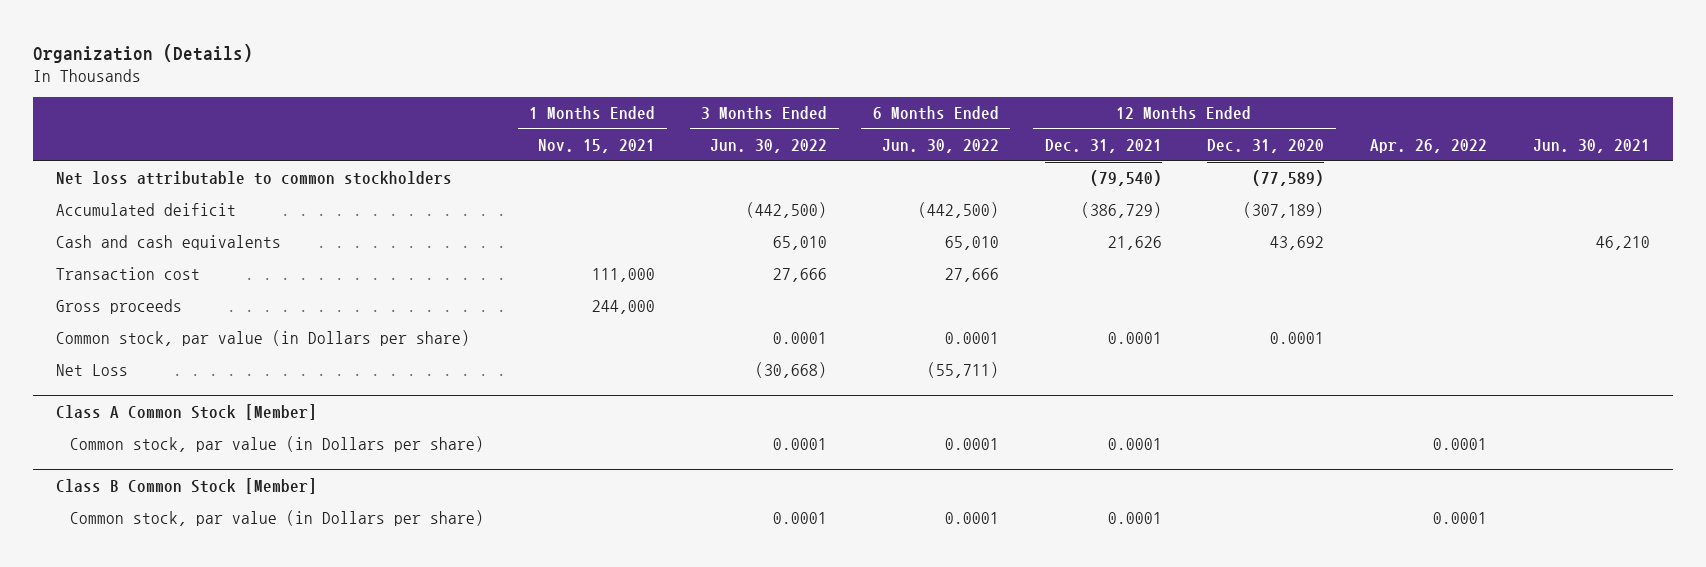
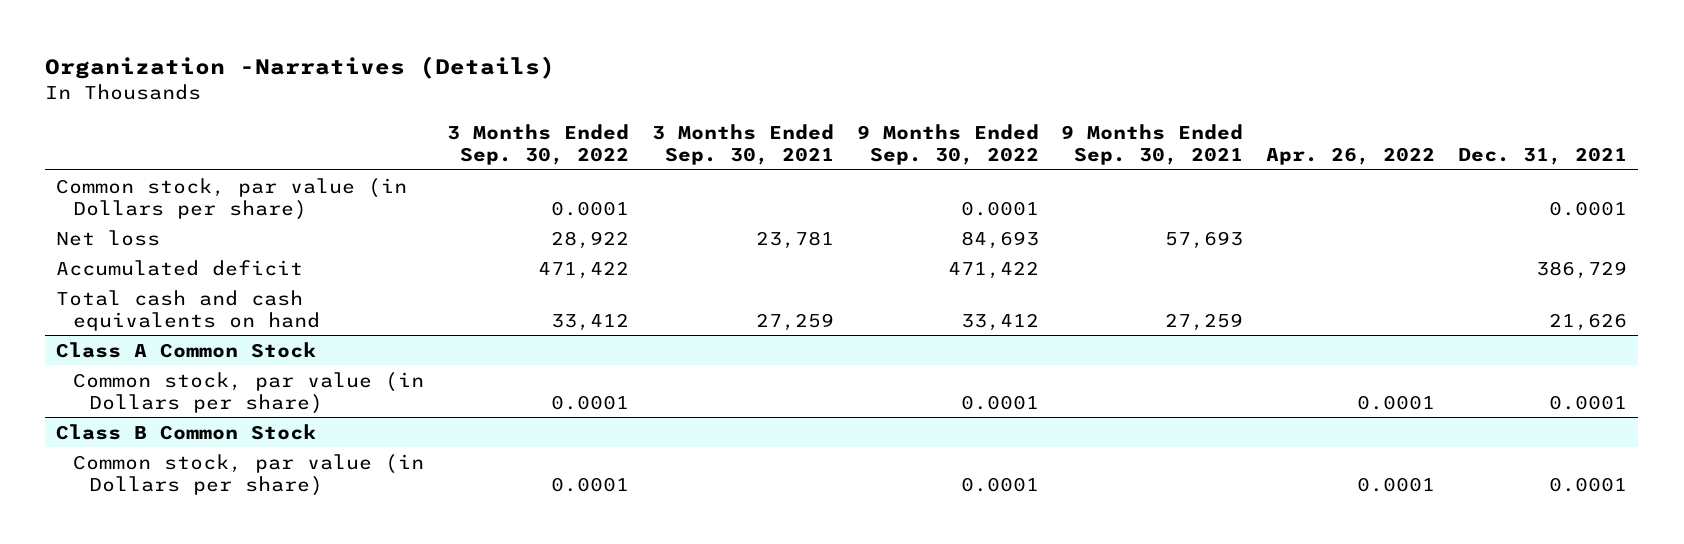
- Organization (Details)
+ Organization -Narratives (Details)
- | 1 Months Ended Nov. 15, 2021 | 3 Months Ended Jun. 30, 2022 | 6 Months Ended Jun. 30, 2022 | 12 Months Ended Dec. 31, 2021 | 12 Months Ended Dec. 31, 2020 | Apr. 26, 2022 | Jun. 30, 2021
+ | 3 Months Ended Sep. 30, 2022 | 3 Months Ended Sep. 30, 2021 | 9 Months Ended Sep. 30, 2022 | 9 Months Ended Sep. 30, 2021 | Apr. 26, 2022 | Dec. 31, 2021
- Net loss attributable to common stockholders | | | | (79,540) | (77,589) | |
- Accumulated deificit | | (442,500) | (442,500) | (386,729) | (307,189) | |
- Cash and cash equivalents | | 65,010 | 65,010 | 21,626 | 43,692 | | 46,210
- Transaction cost | 111,000 | 27,666 | 27,666 | | | |
- Gross proceeds | 244,000 | | | | | |
- Net Loss | | (30,668) | (55,711) | | | |
- Class A Common Stock [Member]
+ Net loss | 28,922 | 23,781 | 84,693 | 57,693 | |
+ Accumulated deficit | 471,422 | | 471,422 | | | 386,729
+ Total cash and cash equivalents on hand | 33,412 | 27,259 | 33,412 | 27,259 | | 21,626
+ Class A Common Stock
- Class B Common Stock [Member]
+ Class B Common Stock

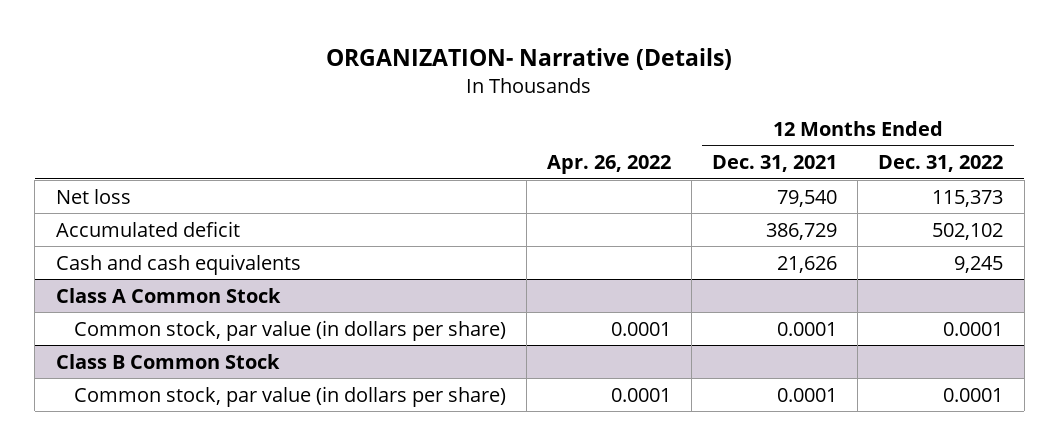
- Organization -Narratives (Details)
+ ORGANIZATION- Narrative (Details)
- | 3 Months Ended Sep. 30, 2022 | 3 Months Ended Sep. 30, 2021 | 9 Months Ended Sep. 30, 2022 | 9 Months Ended Sep. 30, 2021 | Apr. 26, 2022 | Dec. 31, 2021
+ | Apr. 26, 2022 | 12 Months Ended Dec. 31, 2021 | 12 Months Ended Dec. 31, 2022
- Common stock, par value (in Dollars per share) | 0.0001 | | 0.0001 | | | 0.0001
- Total cash and cash equivalents on hand | 33,412 | 27,259 | 33,412 | 27,259 | | 21,626
+ Cash and cash equivalents | | 21,626 | 9,245
@ Class A Common Stock
- Common stock, par value (in Dollars per share) | 0.0001 | | 0.0001 | | 0.0001 | 0.0001
+ Common stock, par value (in dollars per share) | 0.0001 | 0.0001 | 0.0001
@ Class B Common Stock
- Common stock, par value (in Dollars per share) | 0.0001 | | 0.0001 | | 0.0001 | 0.0001
+ Common stock, par value (in dollars per share) | 0.0001 | 0.0001 | 0.0001

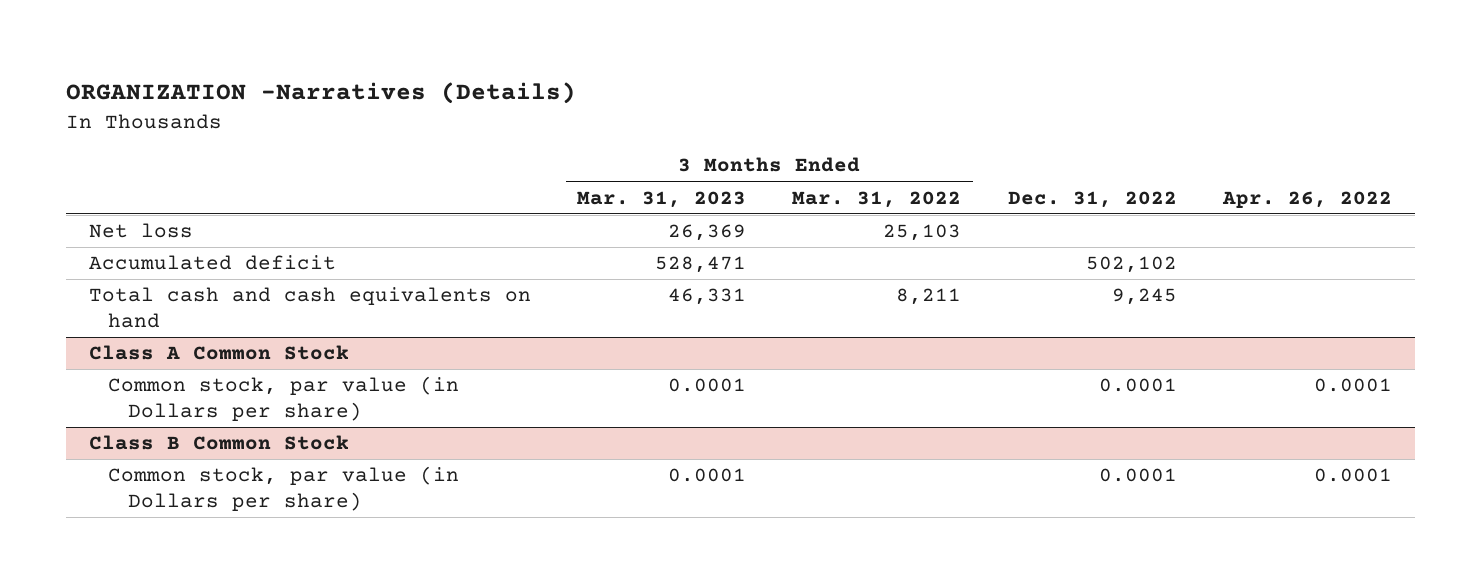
- ORGANIZATION- Narrative (Details)
+ ORGANIZATION -Narratives (Details)
- | Apr. 26, 2022 | 12 Months Ended Dec. 31, 2021 | 12 Months Ended Dec. 31, 2022
+ | 3 Months Ended Mar. 31, 2023 | 3 Months Ended Mar. 31, 2022 | Dec. 31, 2022 | Apr. 26, 2022
- Cash and cash equivalents | | 21,626 | 9,245
+ Total cash and cash equivalents on hand | 46,331 | 8,211 | 9,245 |
@ Class A Common Stock
- Common stock, par value (in dollars per share) | 0.0001 | 0.0001 | 0.0001
+ Common stock, par value (in Dollars per share) | 0.0001 | | 0.0001 | 0.0001
@ Class B Common Stock
- Common stock, par value (in dollars per share) | 0.0001 | 0.0001 | 0.0001
+ Common stock, par value (in Dollars per share) | 0.0001 | | 0.0001 | 0.0001

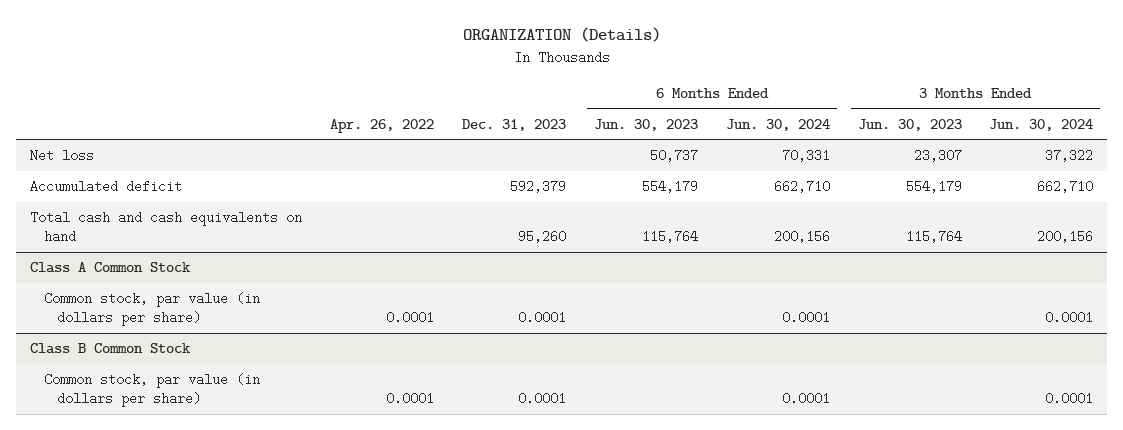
- ORGANIZATION -Narratives (Details)
+ ORGANIZATION (Details)
- | 3 Months Ended Mar. 31, 2023 | 3 Months Ended Mar. 31, 2022 | Dec. 31, 2022 | Apr. 26, 2022
+ | Apr. 26, 2022 | Dec. 31, 2023 | 6 Months Ended Jun. 30, 2023 | 6 Months Ended Jun. 30, 2024 | 3 Months Ended Jun. 30, 2023 | 3 Months Ended Jun. 30, 2024
@ Class A Common Stock
- Common stock, par value (in Dollars per share) | 0.0001 | | 0.0001 | 0.0001
+ Common stock, par value (in dollars per share) | 0.0001 | 0.0001 | | 0.0001 | | 0.0001
@ Class B Common Stock
- Common stock, par value (in Dollars per share) | 0.0001 | | 0.0001 | 0.0001
+ Common stock, par value (in dollars per share) | 0.0001 | 0.0001 | | 0.0001 | | 0.0001

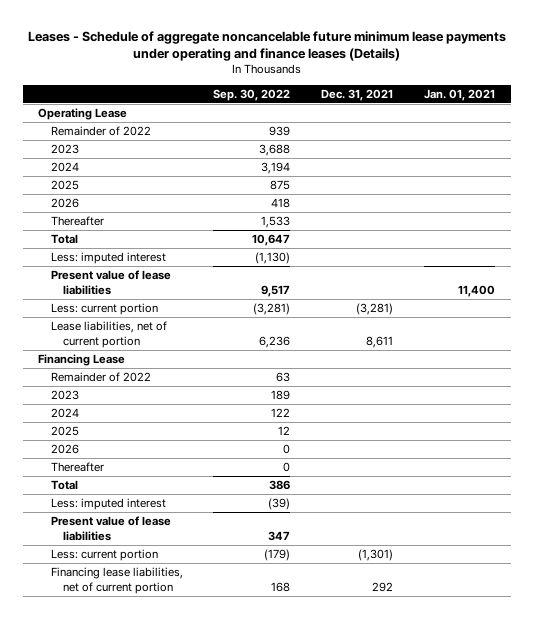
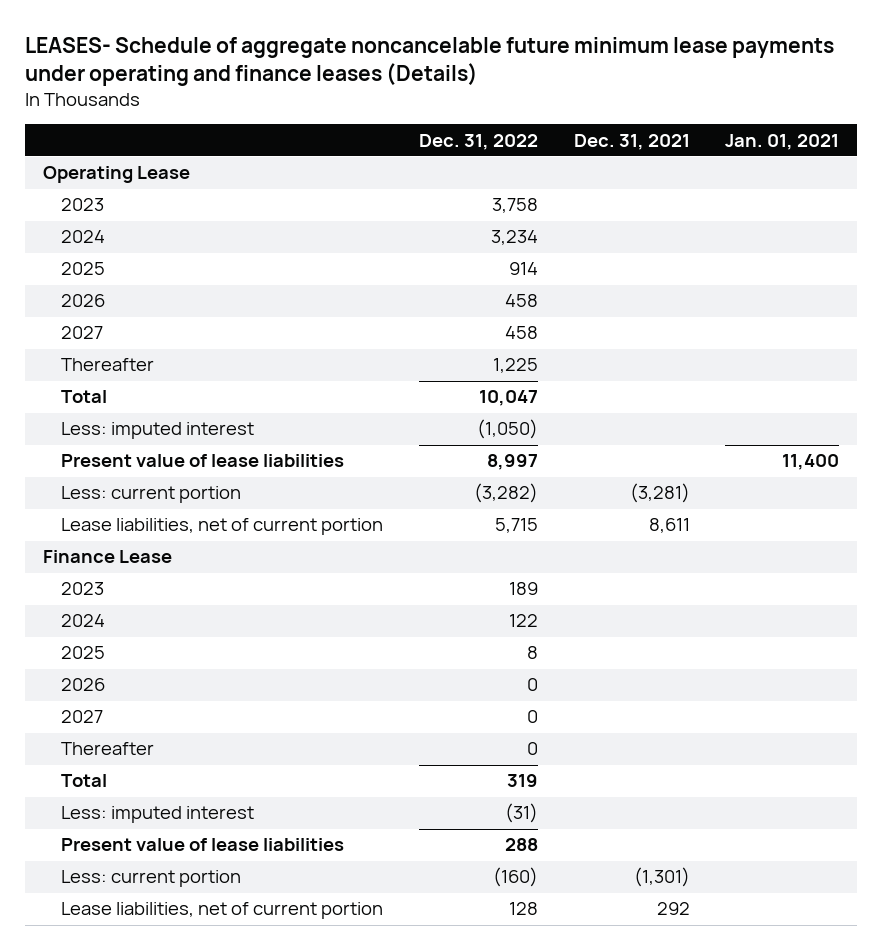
- Leases - Schedule of aggregate noncancelable future minimum lease payments under operating and finance leases (Details)
+ LEASES- Schedule of aggregate noncancelable future minimum lease payments under operating and finance leases (Details)
- | Sep. 30, 2022 | Dec. 31, 2021 | Jan. 01, 2021
+ | Dec. 31, 2022 | Dec. 31, 2021 | Jan. 01, 2021
- Remainder of 2022 | 939 | |
+ 2027 | 458 | |
- Financing Lease
- Remainder of 2022 | 63 | |
+ Finance Lease
+ 2027 | 0 | |
- Financing lease liabilities, net of current portion | 168 | 292 |
+ Lease liabilities, net of current portion | 128 | 292 |

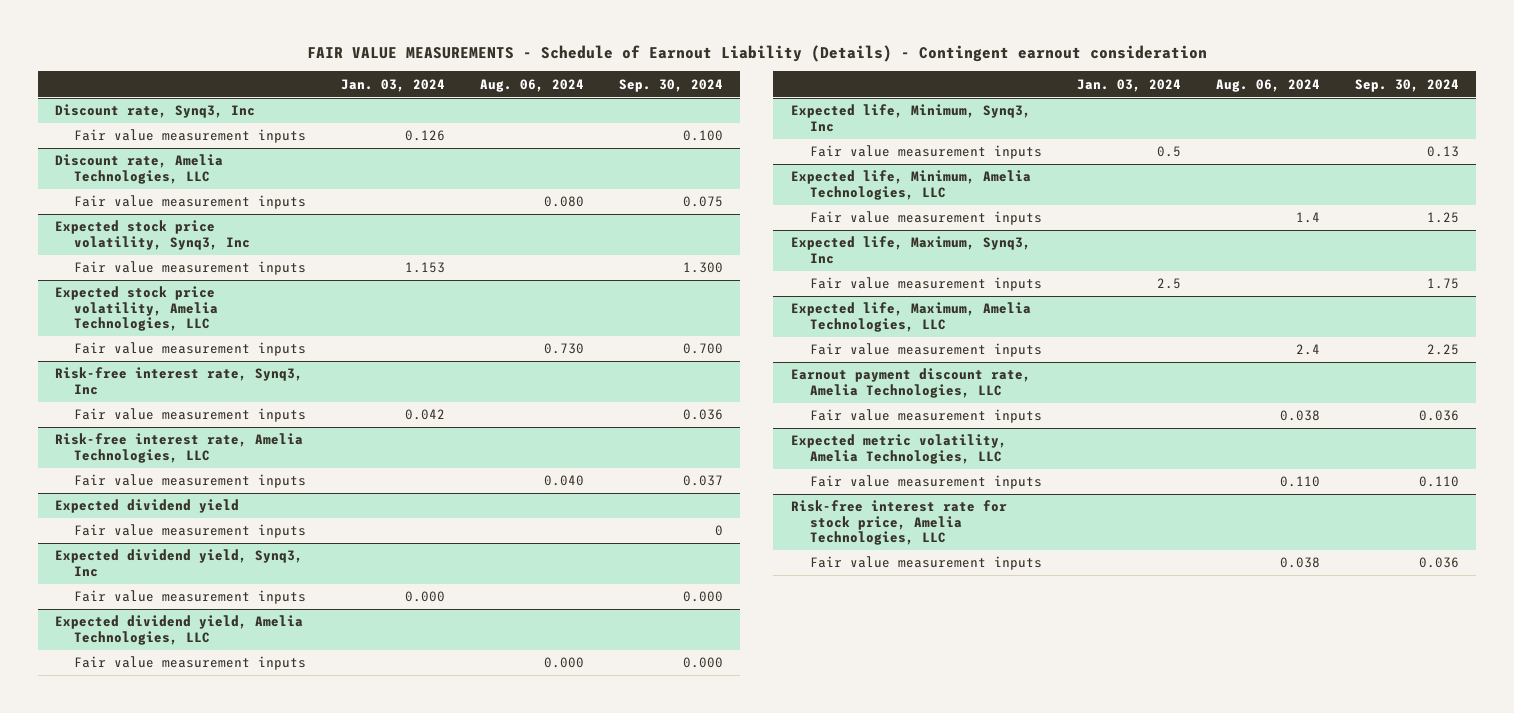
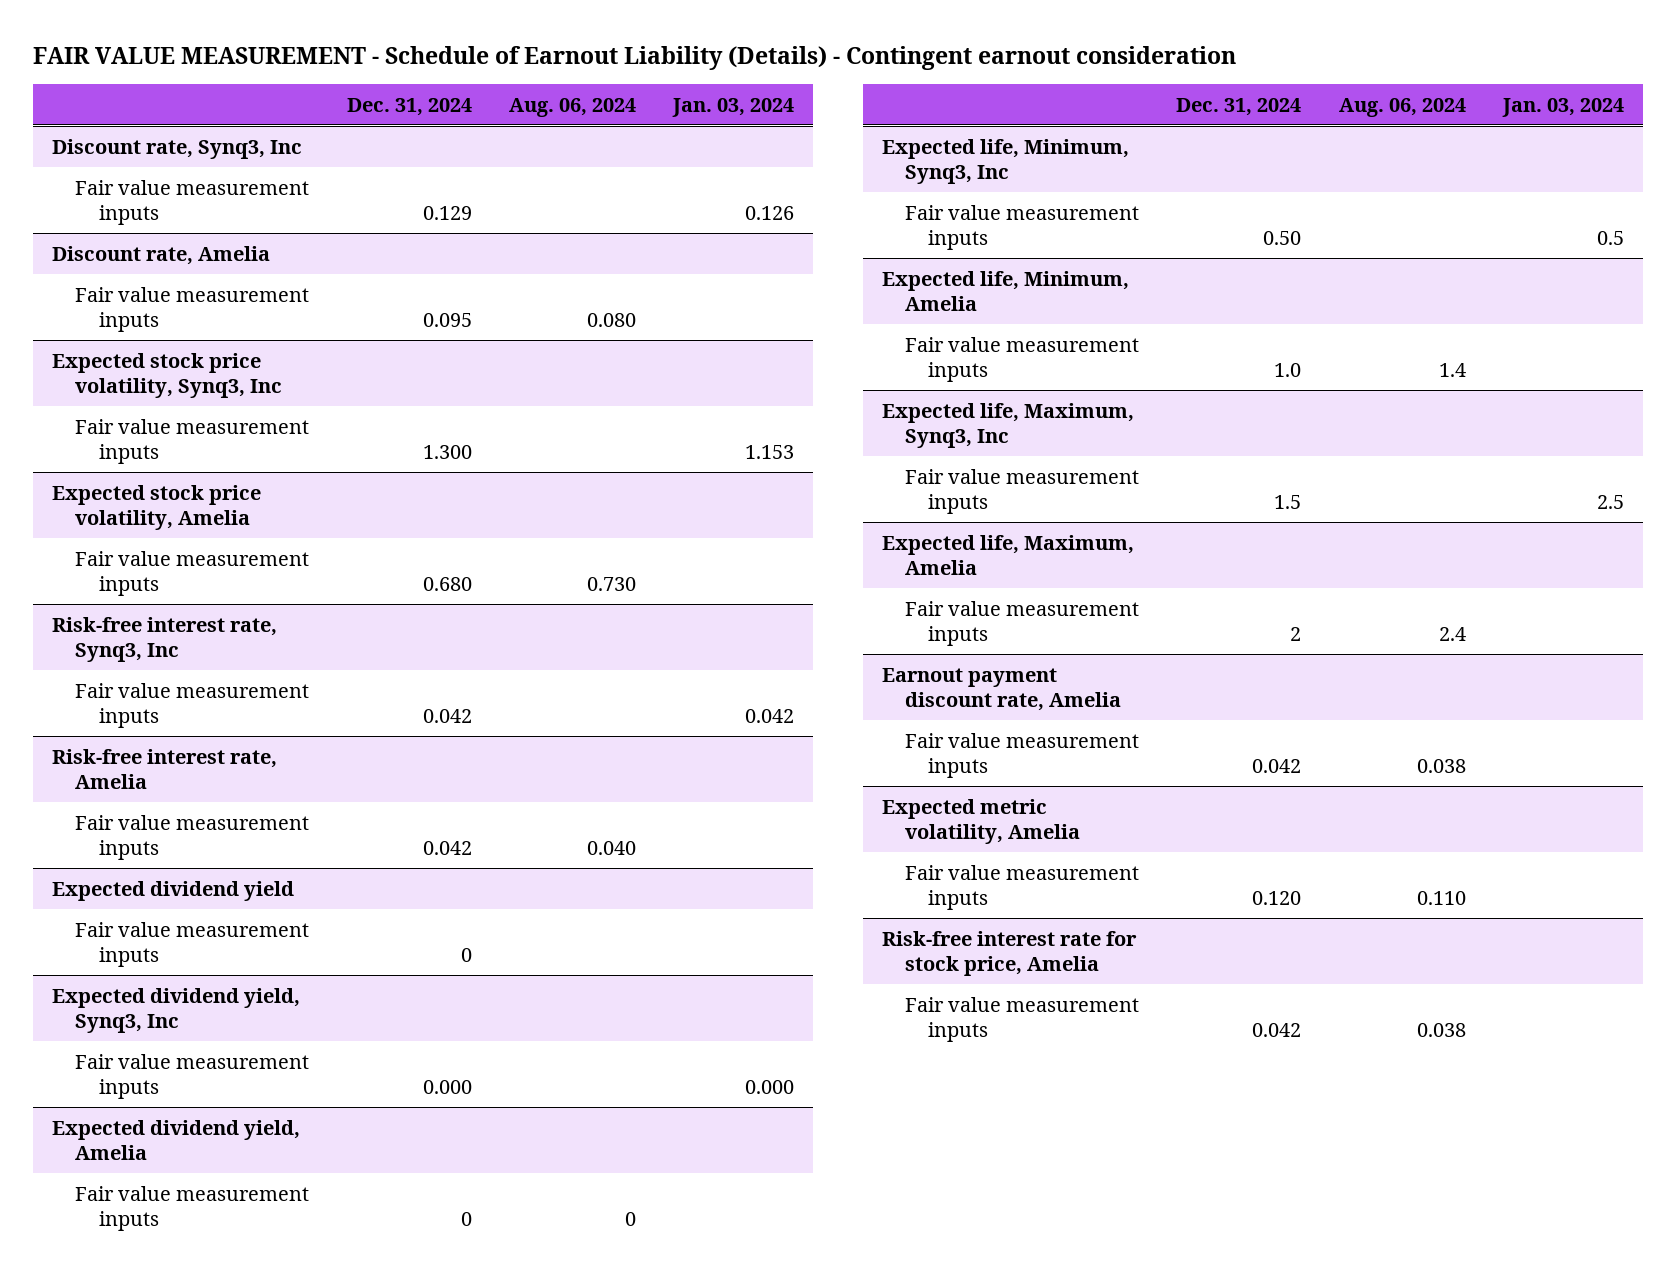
- FAIR VALUE MEASUREMENTS - Schedule of Earnout Liability (Details) - Contingent earnout consideration
+ FAIR VALUE MEASUREMENT - Schedule of Earnout Liability (Details) - Contingent earnout consideration
- | Jan. 03, 2024 | Aug. 06, 2024 | Sep. 30, 2024
+ | Dec. 31, 2024 | Aug. 06, 2024 | Jan. 03, 2024
- Discount rate, Amelia Technologies, LLC
+ Discount rate, Amelia
- Expected stock price volatility, Amelia Technologies, LLC
+ Expected stock price volatility, Amelia
- Risk-free interest rate, Amelia Technologies, LLC
+ Risk-free interest rate, Amelia
- Expected dividend yield, Amelia Technologies, LLC
- Fair value measurement inputs | | 0.000 | 0.000
+ Expected dividend yield, Amelia
+ Fair value measurement inputs | 0 | 0 |
- Expected life, Minimum, Amelia Technologies, LLC
+ Expected life, Minimum, Amelia
- Expected life, Maximum, Amelia Technologies, LLC
+ Expected life, Maximum, Amelia
- Earnout payment discount rate, Amelia Technologies, LLC
+ Earnout payment discount rate, Amelia
- Expected metric volatility, Amelia Technologies, LLC
+ Expected metric volatility, Amelia
- Risk-free interest rate for stock price, Amelia Technologies, LLC
+ Risk-free interest rate for stock price, Amelia

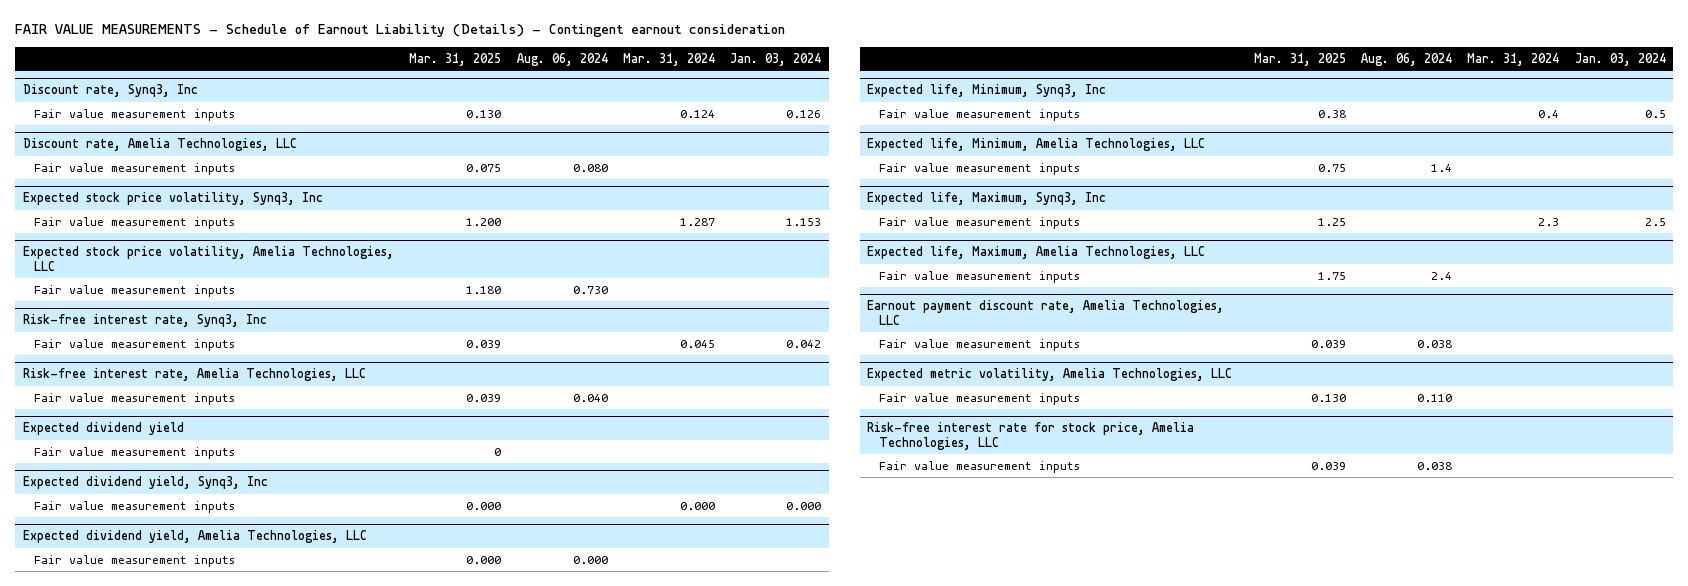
- FAIR VALUE MEASUREMENT - Schedule of Earnout Liability (Details) - Contingent earnout consideration
+ FAIR VALUE MEASUREMENTS - Schedule of Earnout Liability (Details) - Contingent earnout consideration
- | Dec. 31, 2024 | Aug. 06, 2024 | Jan. 03, 2024
+ | Mar. 31, 2025 | Aug. 06, 2024 | Mar. 31, 2024 | Jan. 03, 2024
- Discount rate, Amelia
+ Discount rate, Amelia Technologies, LLC
- Expected stock price volatility, Amelia
+ Expected stock price volatility, Amelia Technologies, LLC
- Risk-free interest rate, Amelia
+ Risk-free interest rate, Amelia Technologies, LLC
- Expected dividend yield, Amelia
- Fair value measurement inputs | 0 | 0 |
+ Expected dividend yield, Amelia Technologies, LLC
+ Fair value measurement inputs | 0.000 | 0.000 | |
- Expected life, Minimum, Amelia
+ Expected life, Minimum, Amelia Technologies, LLC
- Expected life, Maximum, Amelia
+ Expected life, Maximum, Amelia Technologies, LLC
- Earnout payment discount rate, Amelia
+ Earnout payment discount rate, Amelia Technologies, LLC
- Expected metric volatility, Amelia
+ Expected metric volatility, Amelia Technologies, LLC
- Risk-free interest rate for stock price, Amelia
+ Risk-free interest rate for stock price, Amelia Technologies, LLC

